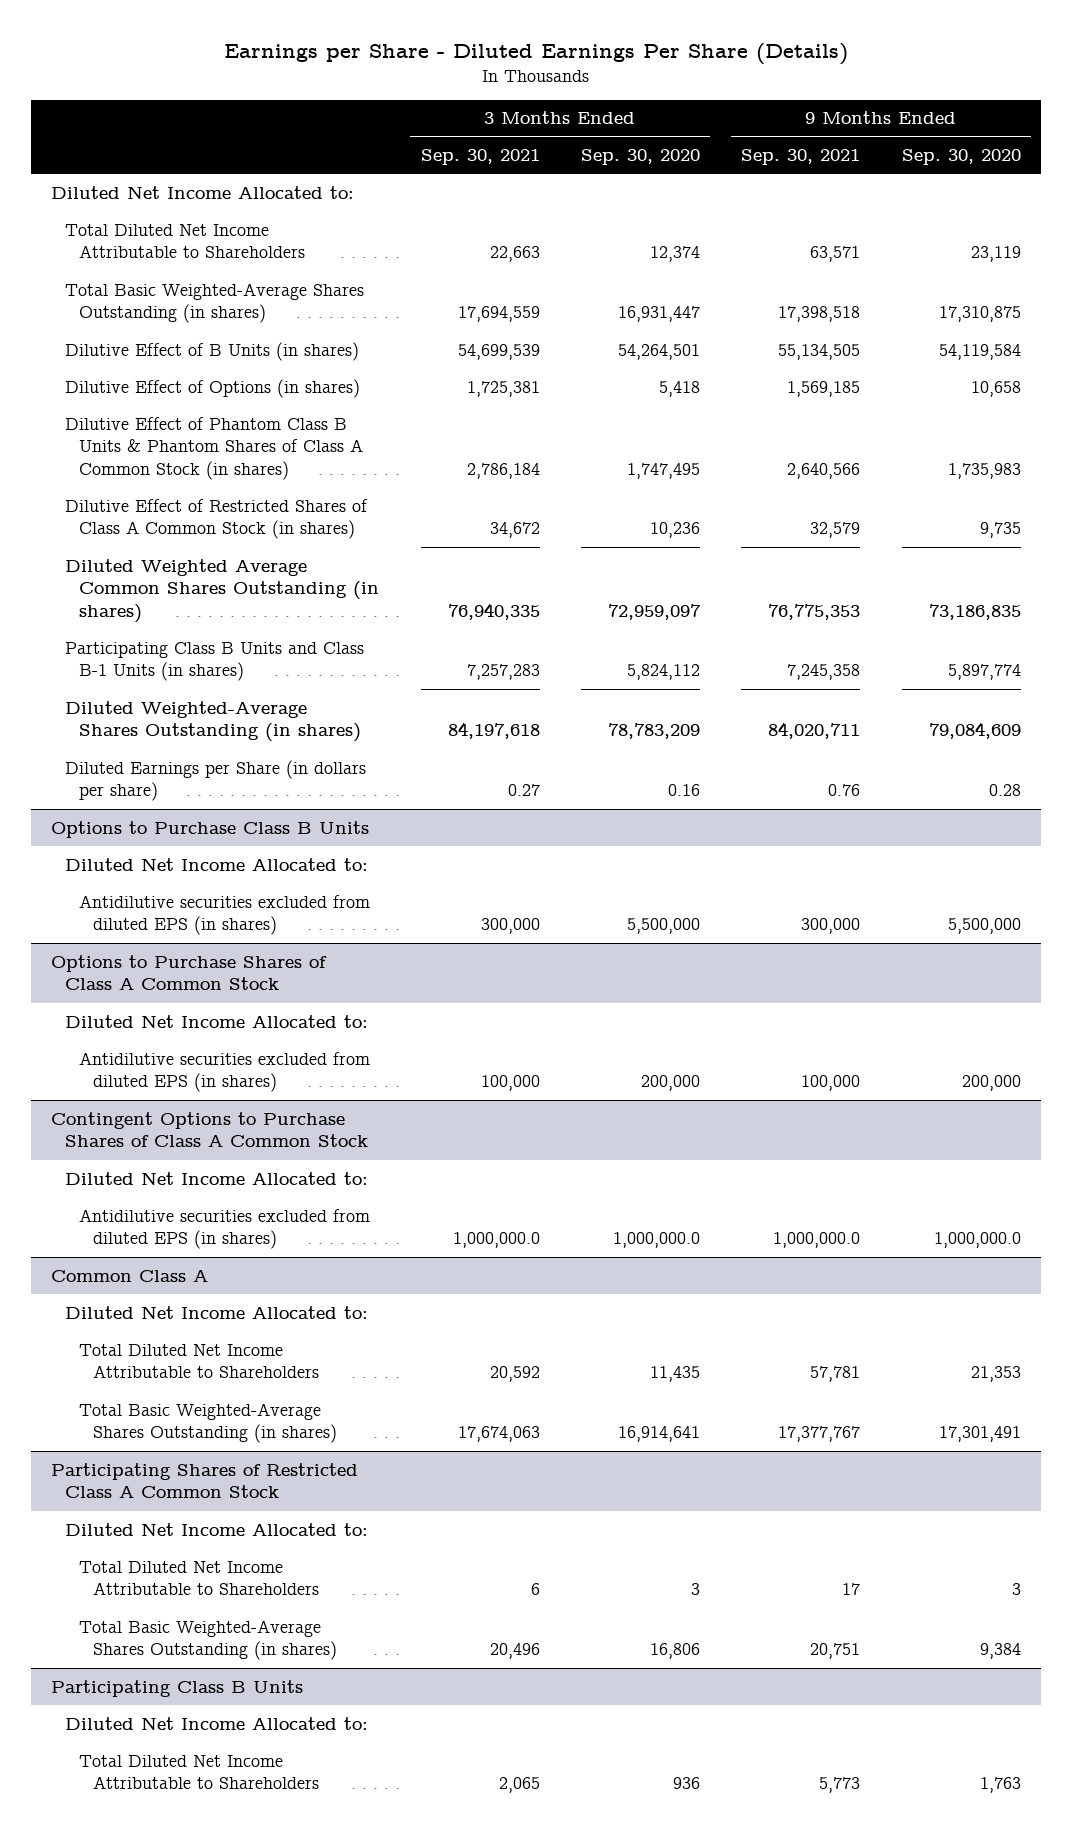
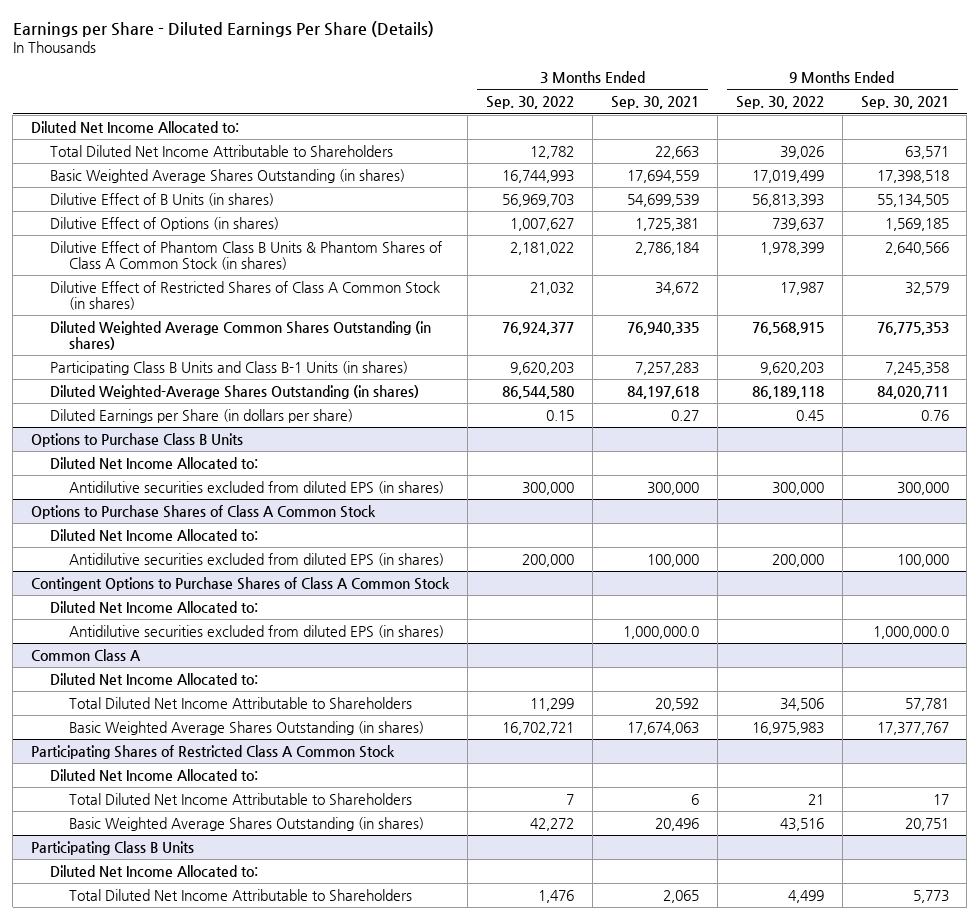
- | 3 Months Ended Sep. 30, 2021 | 3 Months Ended Sep. 30, 2020 | 9 Months Ended Sep. 30, 2021 | 9 Months Ended Sep. 30, 2020
+ | 3 Months Ended Sep. 30, 2022 | 3 Months Ended Sep. 30, 2021 | 9 Months Ended Sep. 30, 2022 | 9 Months Ended Sep. 30, 2021
- Total Basic Weighted-Average Shares Outstanding (in shares) | 17,694,559 | 16,931,447 | 17,398,518 | 17,310,875
+ Basic Weighted Average Shares Outstanding (in shares) | 16,744,993 | 17,694,559 | 17,019,499 | 17,398,518
@ Common Class A
- Total Basic Weighted-Average Shares Outstanding (in shares) | 17,674,063 | 16,914,641 | 17,377,767 | 17,301,491
+ Basic Weighted Average Shares Outstanding (in shares) | 16,702,721 | 17,674,063 | 16,975,983 | 17,377,767
@ Participating Shares of Restricted Class A Common Stock
- Total Basic Weighted-Average Shares Outstanding (in shares) | 20,496 | 16,806 | 20,751 | 9,384
+ Basic Weighted Average Shares Outstanding (in shares) | 42,272 | 20,496 | 43,516 | 20,751

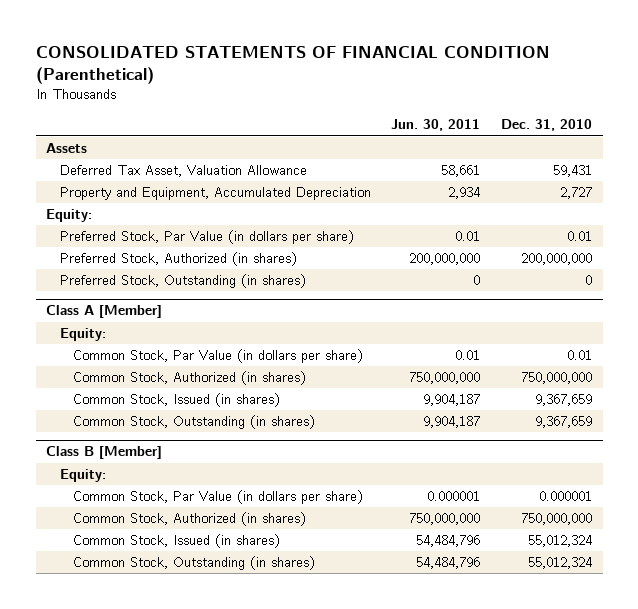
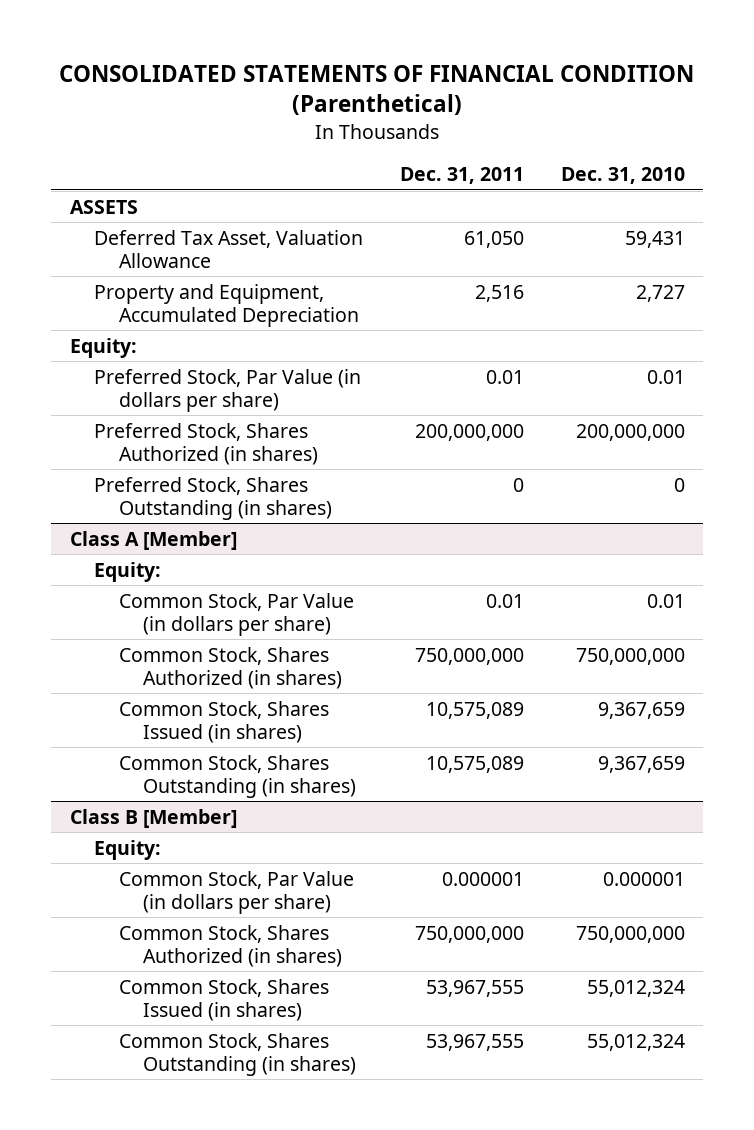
- | Jun. 30, 2011 | Dec. 31, 2010
+ | Dec. 31, 2011 | Dec. 31, 2010
- Assets
+ ASSETS
- Preferred Stock, Authorized (in shares) | 200,000,000 | 200,000,000
- Preferred Stock, Outstanding (in shares) | 0 | 0
+ Preferred Stock, Shares Authorized (in shares) | 200,000,000 | 200,000,000
+ Preferred Stock, Shares Outstanding (in shares) | 0 | 0
@ Class A [Member]
- Common Stock, Authorized (in shares) | 750,000,000 | 750,000,000
- Common Stock, Issued (in shares) | 9,904,187 | 9,367,659
- Common Stock, Outstanding (in shares) | 9,904,187 | 9,367,659
+ Common Stock, Shares Authorized (in shares) | 750,000,000 | 750,000,000
+ Common Stock, Shares Issued (in shares) | 10,575,089 | 9,367,659
+ Common Stock, Shares Outstanding (in shares) | 10,575,089 | 9,367,659
@ Class B [Member]
- Common Stock, Authorized (in shares) | 750,000,000 | 750,000,000
- Common Stock, Issued (in shares) | 54,484,796 | 55,012,324
- Common Stock, Outstanding (in shares) | 54,484,796 | 55,012,324
+ Common Stock, Shares Authorized (in shares) | 750,000,000 | 750,000,000
+ Common Stock, Shares Issued (in shares) | 53,967,555 | 55,012,324
+ Common Stock, Shares Outstanding (in shares) | 53,967,555 | 55,012,324

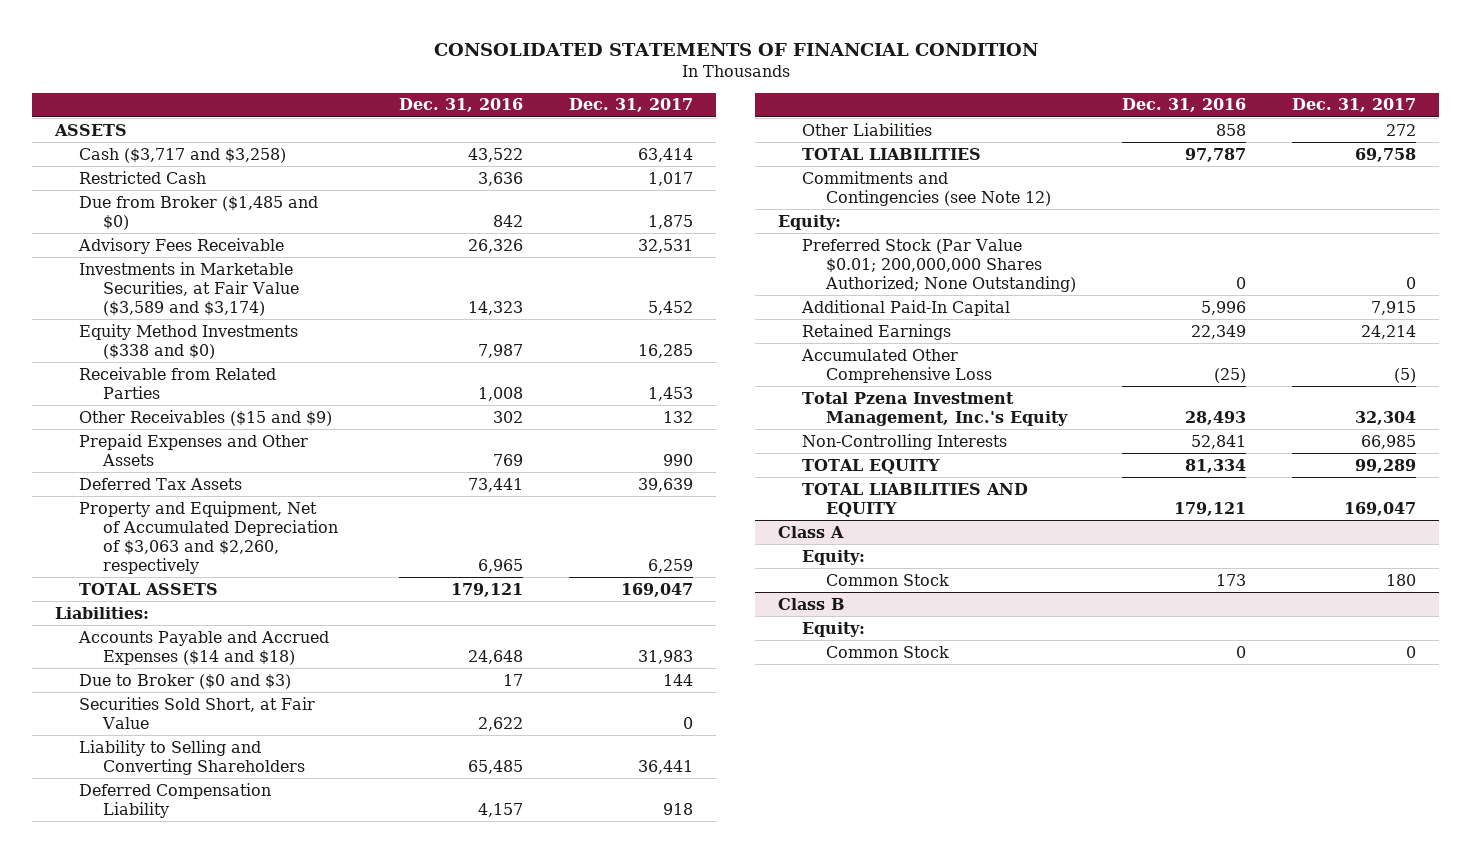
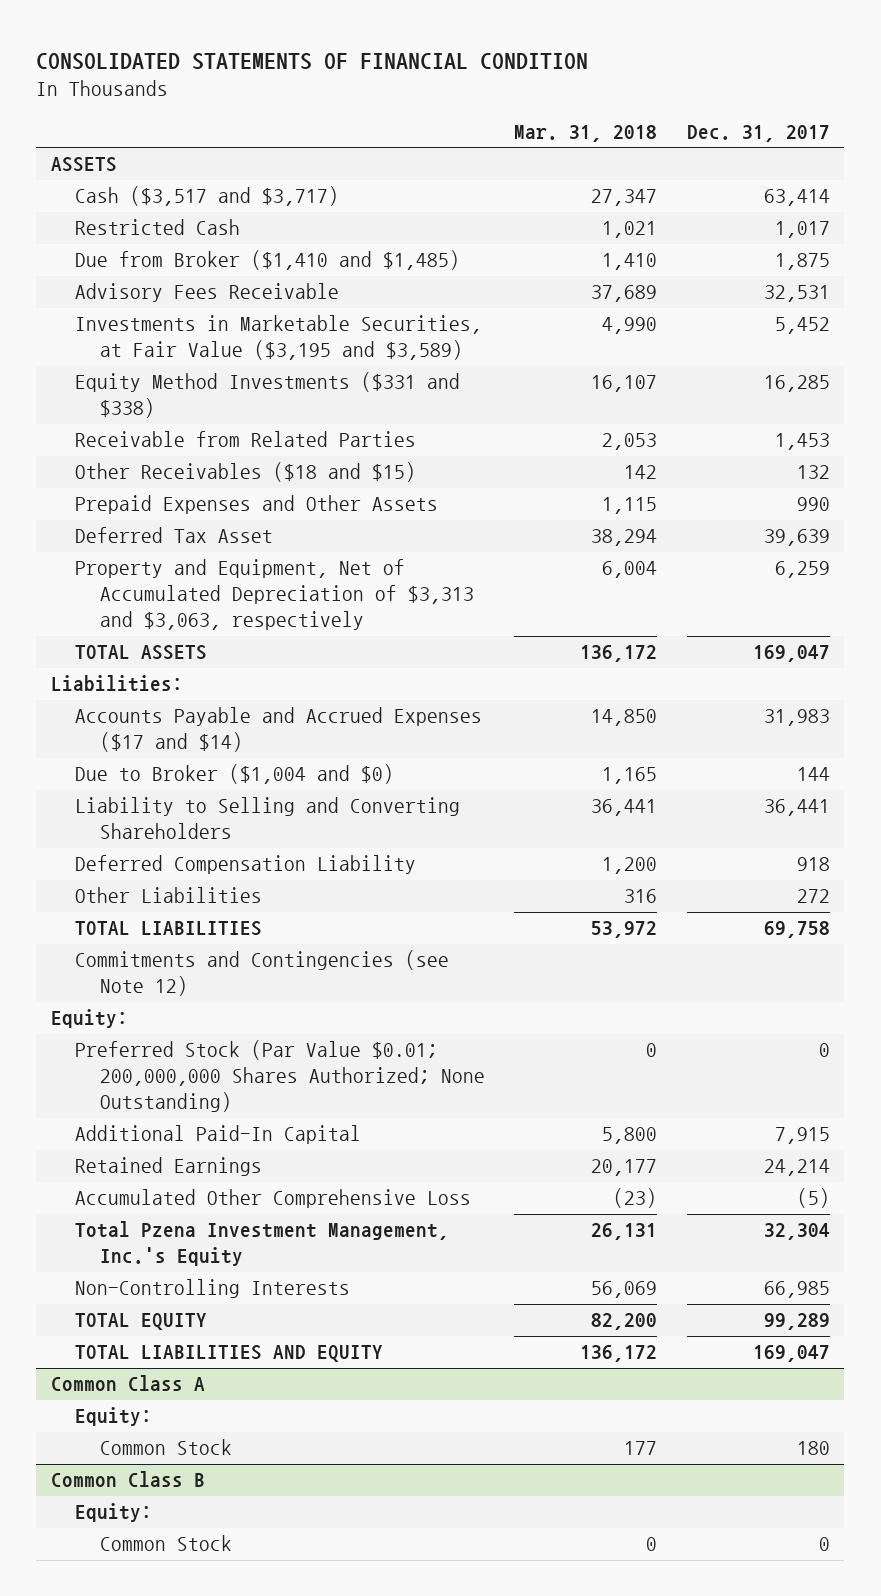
- | Dec. 31, 2016 | Dec. 31, 2017
+ | Mar. 31, 2018 | Dec. 31, 2017
- Cash ($3,717 and $3,258) | 43,522 | 63,414
+ Cash ($3,517 and $3,717) | 27,347 | 63,414
- Due from Broker ($1,485 and $0) | 842 | 1,875
+ Due from Broker ($1,410 and $1,485) | 1,410 | 1,875
- Investments in Marketable Securities, at Fair Value ($3,589 and $3,174) | 14,323 | 5,452
- Equity Method Investments ($338 and $0) | 7,987 | 16,285
+ Investments in Marketable Securities, at Fair Value ($3,195 and $3,589) | 4,990 | 5,452
+ Equity Method Investments ($331 and $338) | 16,107 | 16,285
- Other Receivables ($15 and $9) | 302 | 132
+ Other Receivables ($18 and $15) | 142 | 132
- Deferred Tax Assets | 73,441 | 39,639
- Property and Equipment, Net of Accumulated Depreciation of $3,063 and $2,260, respectively | 6,965 | 6,259
+ Deferred Tax Asset | 38,294 | 39,639
+ Property and Equipment, Net of Accumulated Depreciation of $3,313 and $3,063, respectively | 6,004 | 6,259
- Accounts Payable and Accrued Expenses ($14 and $18) | 24,648 | 31,983
- Due to Broker ($0 and $3) | 17 | 144
- Securities Sold Short, at Fair Value | 2,622 | 0
+ Accounts Payable and Accrued Expenses ($17 and $14) | 14,850 | 31,983
+ Due to Broker ($1,004 and $0) | 1,165 | 144
- Class A
+ Common Class A
- Class B
+ Common Class B

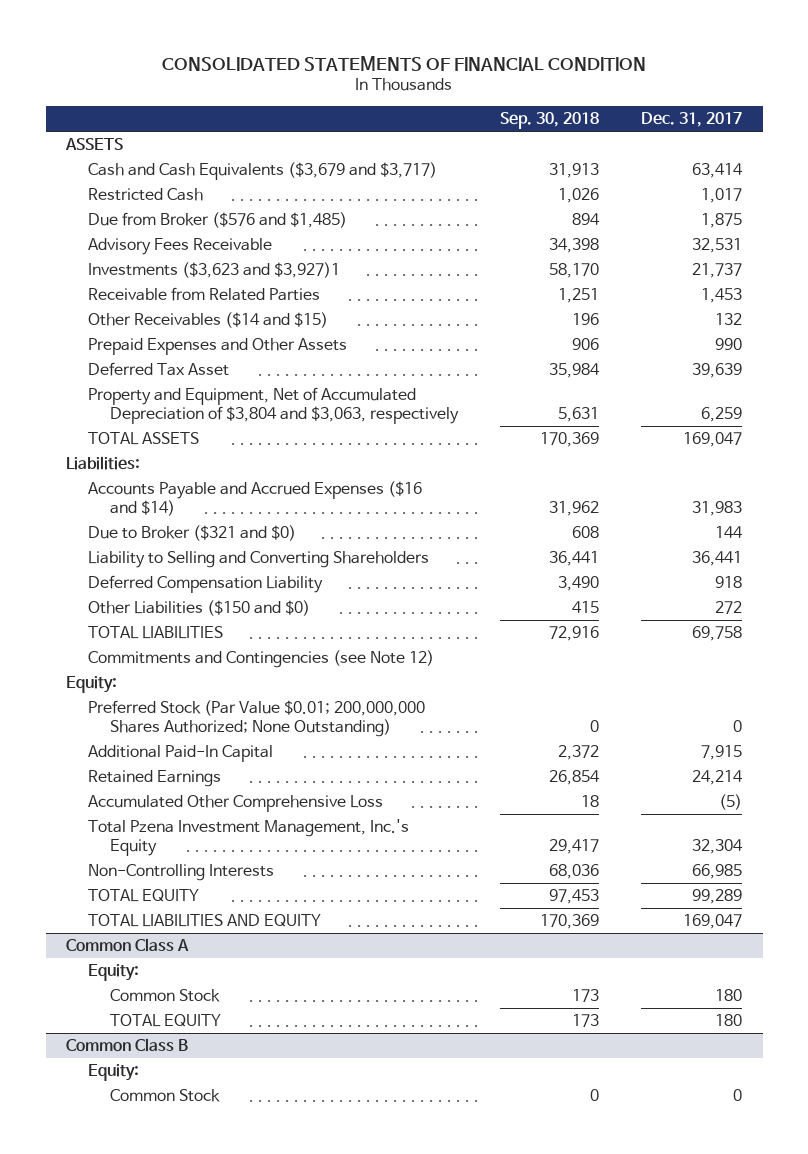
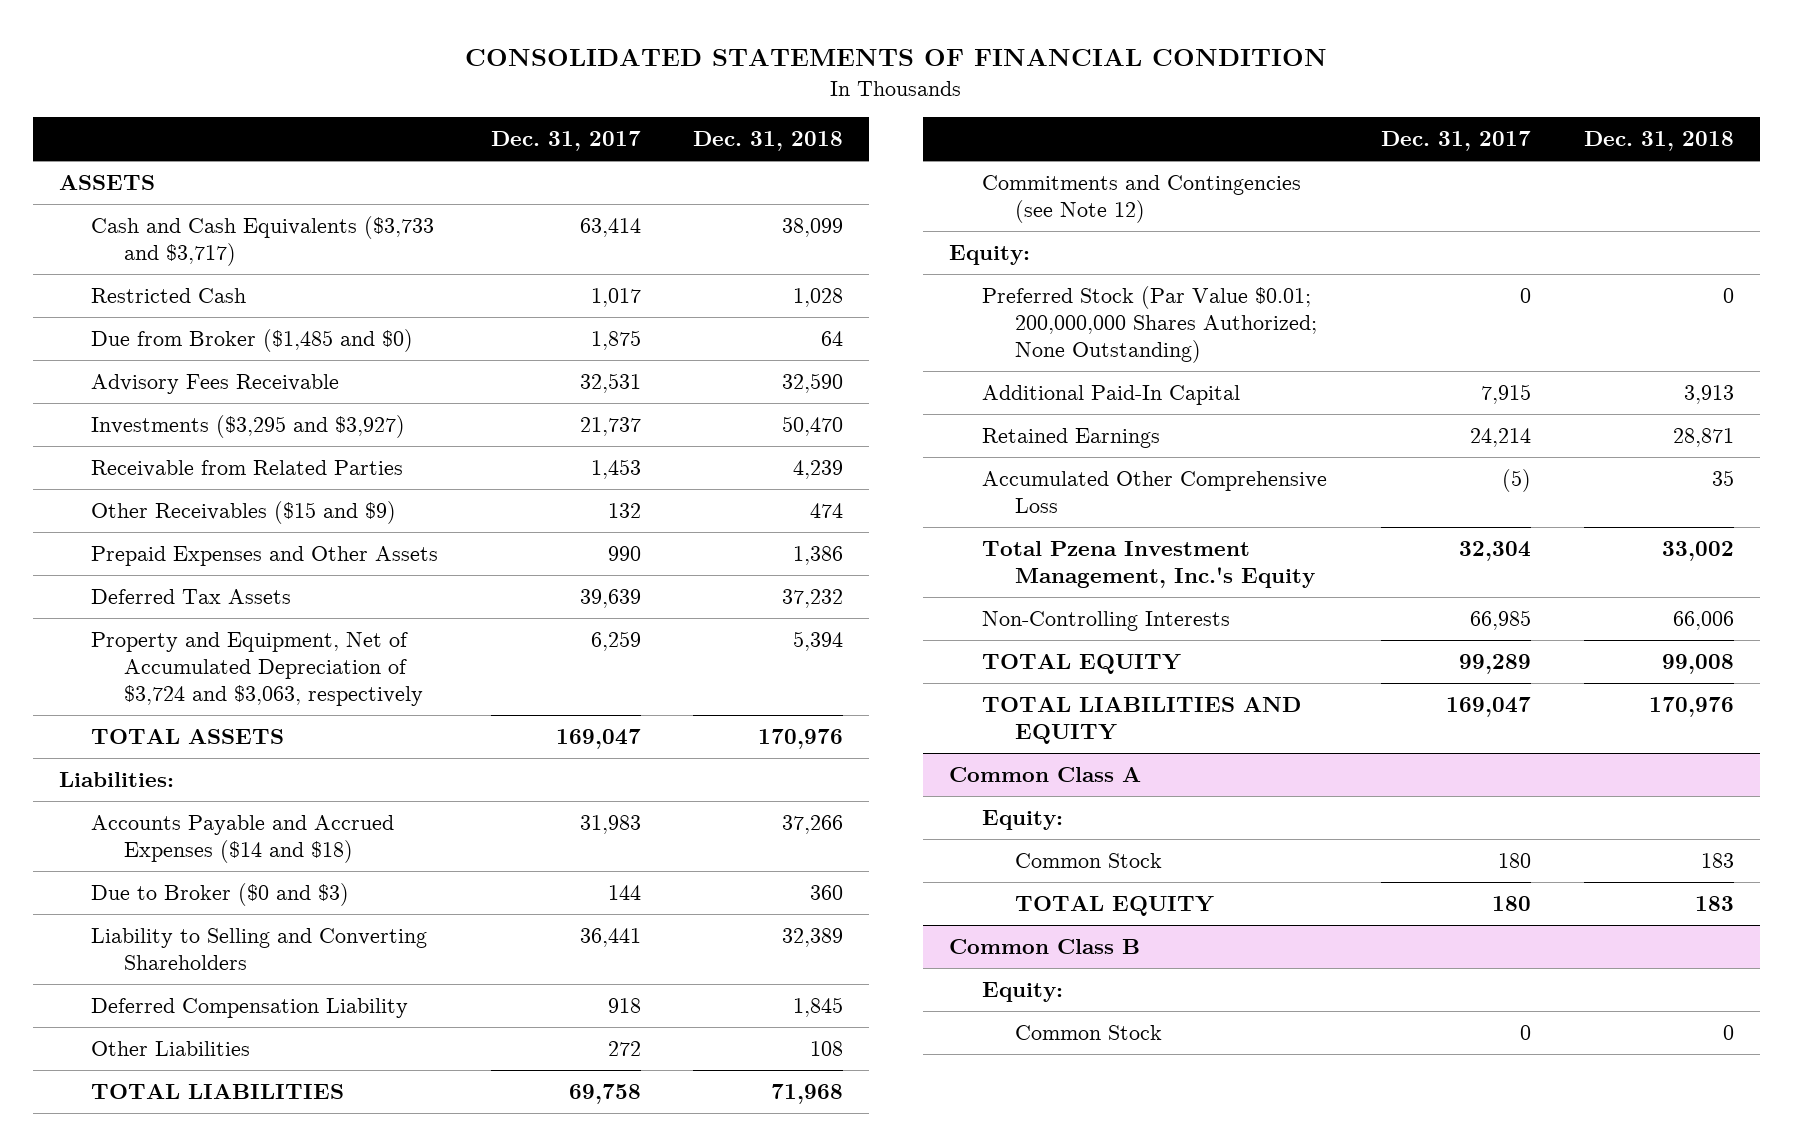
- | Sep. 30, 2018 | Dec. 31, 2017
+ | Dec. 31, 2017 | Dec. 31, 2018
- Cash and Cash Equivalents ($3,679 and $3,717) | 31,913 | 63,414
+ Cash and Cash Equivalents ($3,733 and $3,717) | 63,414 | 38,099
- Due from Broker ($576 and $1,485) | 894 | 1,875
+ Due from Broker ($1,485 and $0) | 1,875 | 64
- Investments ($3,623 and $3,927)1 | 58,170 | 21,737
+ Investments ($3,295 and $3,927) | 21,737 | 50,470
- Other Receivables ($14 and $15) | 196 | 132
+ Other Receivables ($15 and $9) | 132 | 474
- Deferred Tax Asset | 35,984 | 39,639
- Property and Equipment, Net of Accumulated Depreciation of $3,804 and $3,063, respectively | 5,631 | 6,259
+ Deferred Tax Assets | 39,639 | 37,232
+ Property and Equipment, Net of Accumulated Depreciation of $3,724 and $3,063, respectively | 6,259 | 5,394
- Accounts Payable and Accrued Expenses ($16 and $14) | 31,962 | 31,983
- Due to Broker ($321 and $0) | 608 | 144
+ Accounts Payable and Accrued Expenses ($14 and $18) | 31,983 | 37,266
+ Due to Broker ($0 and $3) | 144 | 360
- Other Liabilities ($150 and $0) | 415 | 272
+ Other Liabilities | 272 | 108

